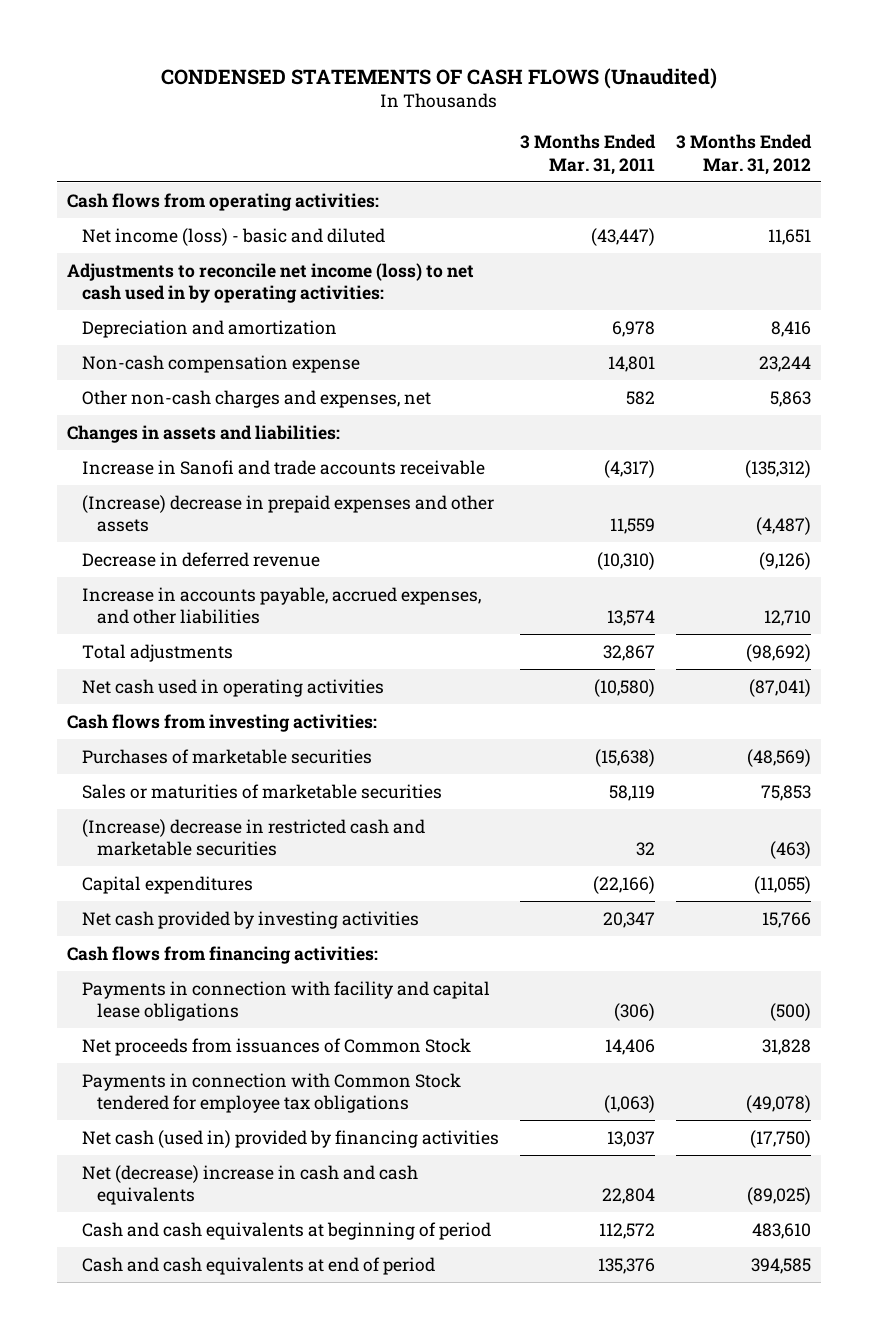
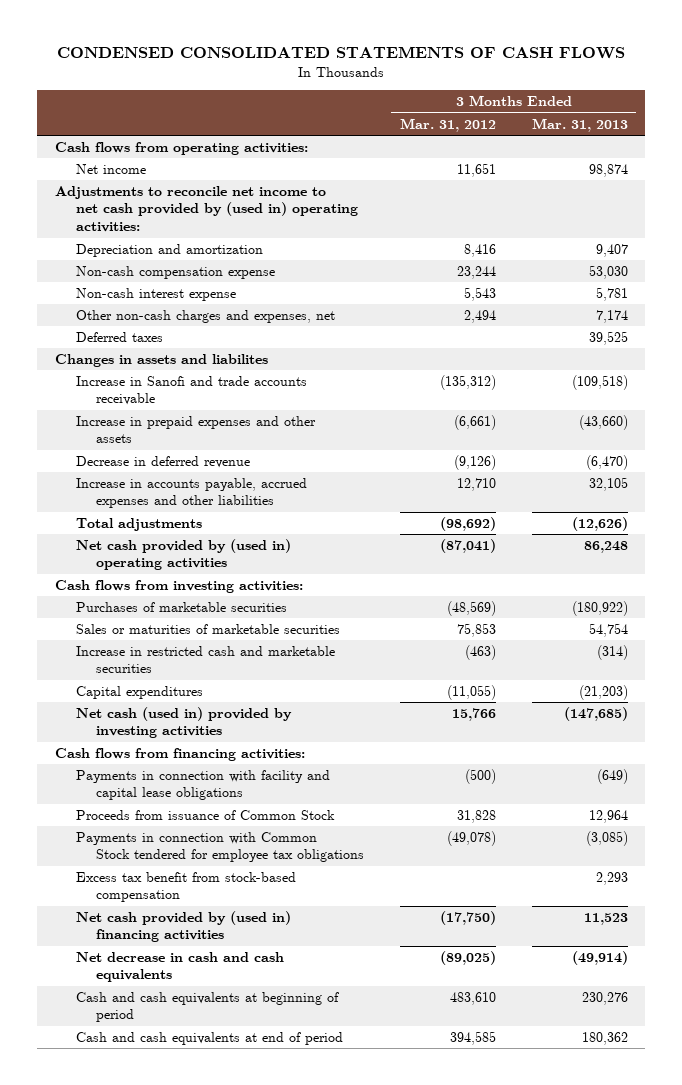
- CONDENSED STATEMENTS OF CASH FLOWS (Unaudited)
+ CONDENSED CONSOLIDATED STATEMENTS OF CASH FLOWS
- | 3 Months Ended Mar. 31, 2011 | 3 Months Ended Mar. 31, 2012
+ | 3 Months Ended Mar. 31, 2012 | 3 Months Ended Mar. 31, 2013
- Net income (loss) - basic and diluted | (43,447) | 11,651
- Adjustments to reconcile net income (loss) to net cash used in by operating activities:
+ Net income | 11,651 | 98,874
+ Adjustments to reconcile net income to net cash provided by (used in) operating activities:
- Other non-cash charges and expenses, net | 582 | 5,863
- Changes in assets and liabilities:
+ Non-cash interest expense | 5,543 | 5,781
+ Other non-cash charges and expenses, net | 2,494 | 7,174
+ Deferred taxes | | 39,525
+ Changes in assets and liabilites
- (Increase) decrease in prepaid expenses and other assets | 11,559 | (4,487)
+ Increase in prepaid expenses and other assets | (6,661) | (43,660)
- Increase in accounts payable, accrued expenses, and other liabilities | 13,574 | 12,710
+ Increase in accounts payable, accrued expenses and other liabilities | 12,710 | 32,105
- Net cash used in operating activities | (10,580) | (87,041)
+ Net cash provided by (used in) operating activities | (87,041) | 86,248
- (Increase) decrease in restricted cash and marketable securities | 32 | (463)
+ Increase in restricted cash and marketable securities | (463) | (314)
- Net cash provided by investing activities | 20,347 | 15,766
+ Net cash (used in) provided by investing activities | 15,766 | (147,685)
- Net proceeds from issuances of Common Stock | 14,406 | 31,828
+ Proceeds from issuance of Common Stock | 31,828 | 12,964
- Net cash (used in) provided by financing activities | 13,037 | (17,750)
- Net (decrease) increase in cash and cash equivalents | 22,804 | (89,025)
+ Excess tax benefit from stock-based compensation | | 2,293
+ Net cash provided by (used in) financing activities | (17,750) | 11,523
+ Net decrease in cash and cash equivalents | (89,025) | (49,914)

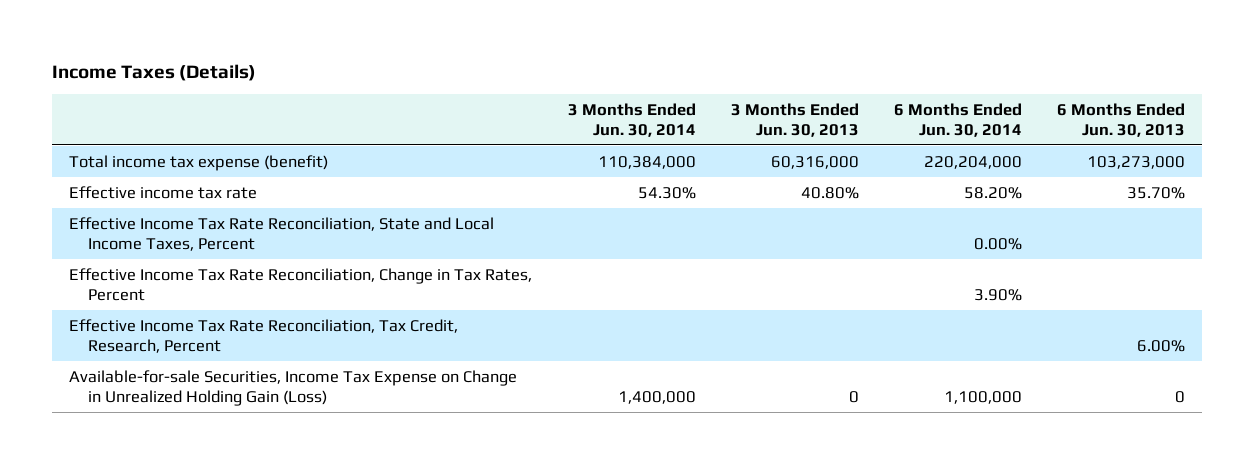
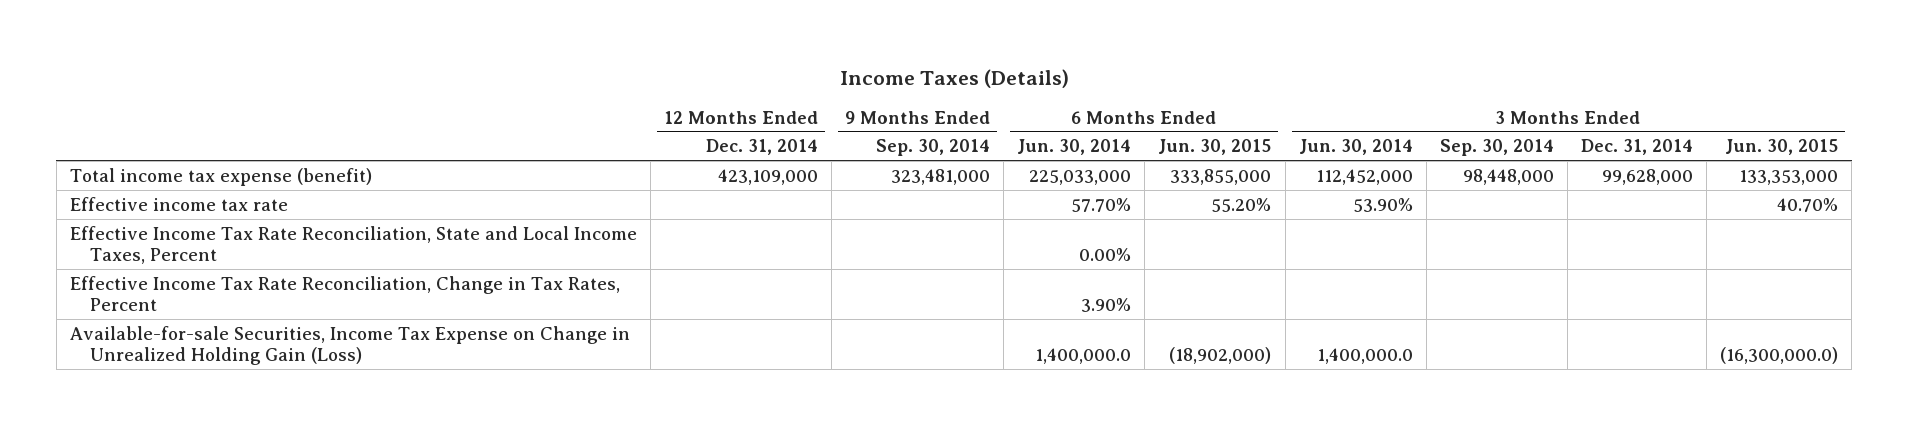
- | 3 Months Ended Jun. 30, 2014 | 3 Months Ended Jun. 30, 2013 | 6 Months Ended Jun. 30, 2014 | 6 Months Ended Jun. 30, 2013
+ | 12 Months Ended Dec. 31, 2014 | 9 Months Ended Sep. 30, 2014 | 6 Months Ended Jun. 30, 2014 | 6 Months Ended Jun. 30, 2015 | 3 Months Ended Jun. 30, 2014 | 3 Months Ended Sep. 30, 2014 | 3 Months Ended Dec. 31, 2014 | 3 Months Ended Jun. 30, 2015
- Total income tax expense (benefit) | 110,384,000 | 60,316,000 | 220,204,000 | 103,273,000
- Effective income tax rate | 54.30% | 40.80% | 58.20% | 35.70%
+ Total income tax expense (benefit) | 423,109,000 | 323,481,000 | 225,033,000 | 333,855,000 | 112,452,000 | 98,448,000 | 99,628,000 | 133,353,000
+ Effective income tax rate | | | 57.70% | 55.20% | 53.90% | | | 40.70%
- Effective Income Tax Rate Reconciliation, Tax Credit, Research, Percent | | | | 6.00%
- Available-for-sale Securities, Income Tax Expense on Change in Unrealized Holding Gain (Loss) | 1,400,000 | 0 | 1,100,000 | 0
+ Available-for-sale Securities, Income Tax Expense on Change in Unrealized Holding Gain (Loss) | | | 1,400,000.0 | (18,902,000) | 1,400,000.0 | | | (16,300,000.0)

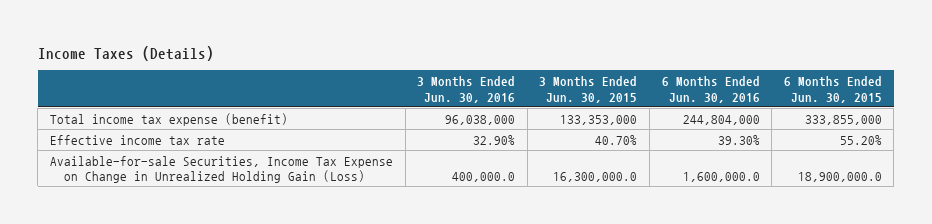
- | 12 Months Ended Dec. 31, 2014 | 9 Months Ended Sep. 30, 2014 | 6 Months Ended Jun. 30, 2014 | 6 Months Ended Jun. 30, 2015 | 3 Months Ended Jun. 30, 2014 | 3 Months Ended Sep. 30, 2014 | 3 Months Ended Dec. 31, 2014 | 3 Months Ended Jun. 30, 2015
+ | 3 Months Ended Jun. 30, 2016 | 3 Months Ended Jun. 30, 2015 | 6 Months Ended Jun. 30, 2016 | 6 Months Ended Jun. 30, 2015
- Effective Income Tax Rate Reconciliation, State and Local Income Taxes, Percent | | | 0.00% | | | | |
- Effective Income Tax Rate Reconciliation, Change in Tax Rates, Percent | | | 3.90% | | | | |
- Available-for-sale Securities, Income Tax Expense on Change in Unrealized Holding Gain (Loss) | | | 1,400,000.0 | (18,902,000) | 1,400,000.0 | | | (16,300,000.0)
+ Available-for-sale Securities, Income Tax Expense on Change in Unrealized Holding Gain (Loss) | 400,000.0 | 16,300,000.0 | 1,600,000.0 | 18,900,000.0

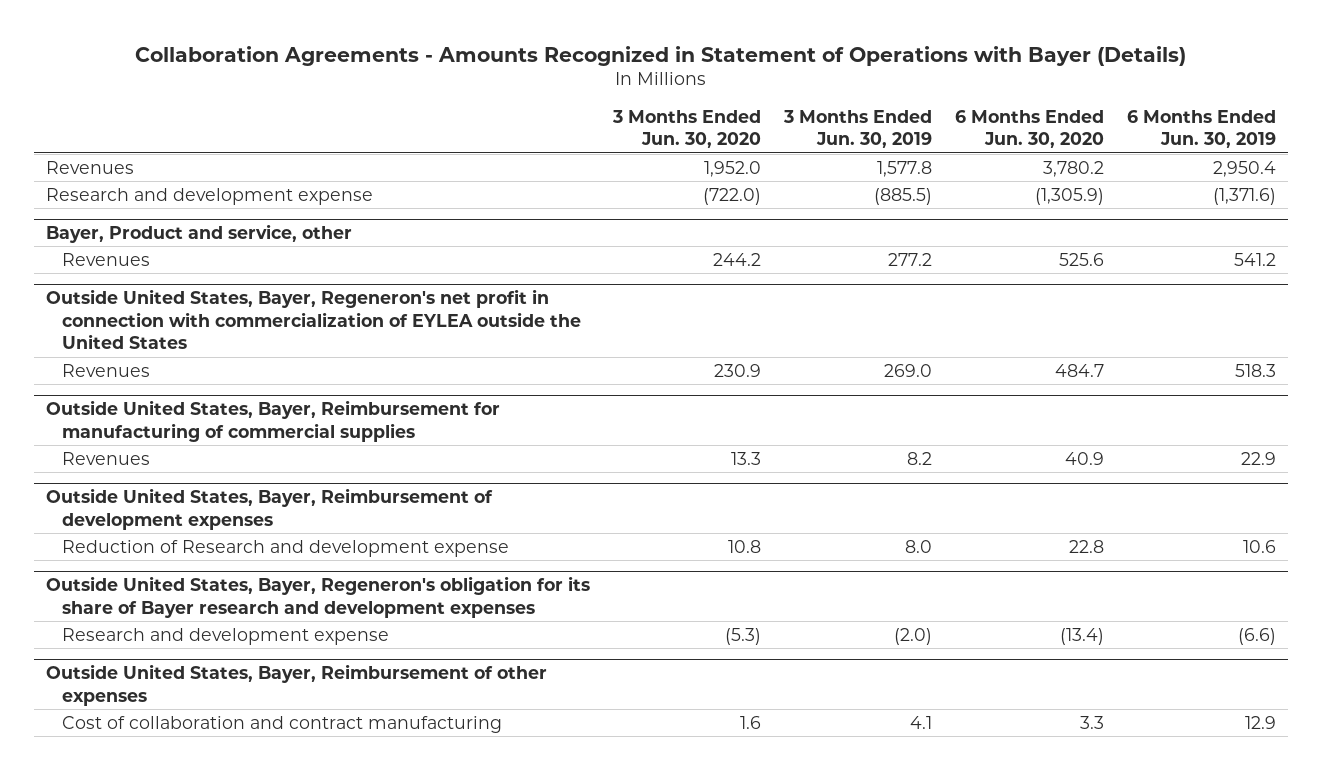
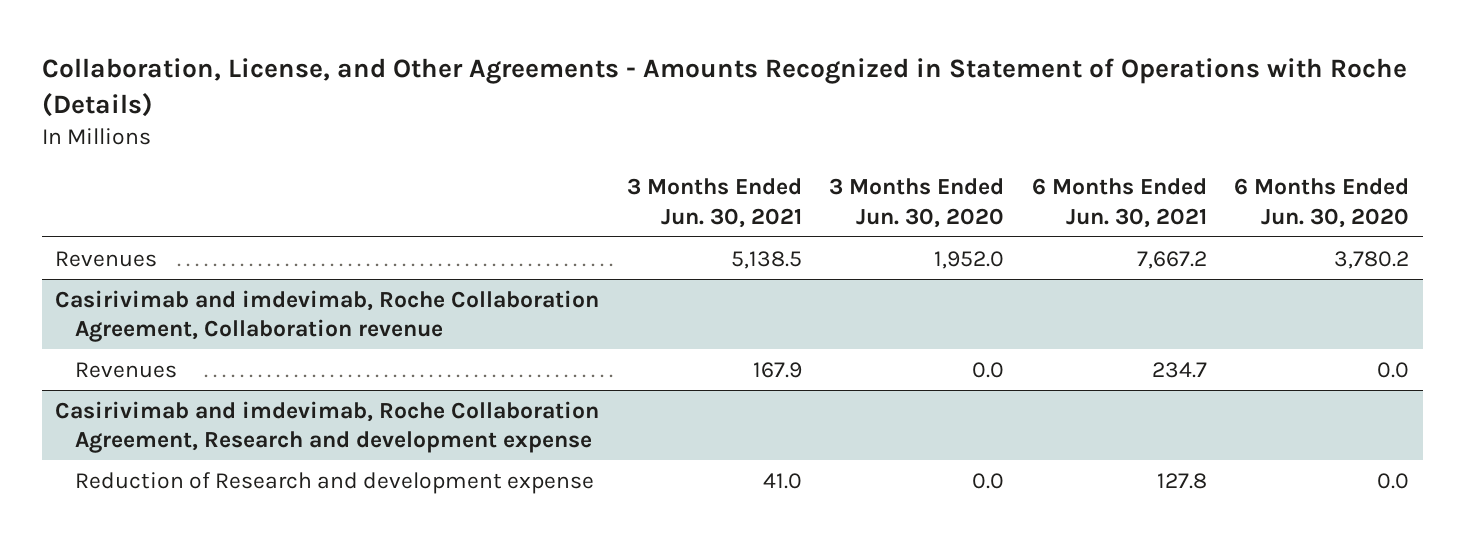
- Collaboration Agreements - Amounts Recognized in Statement of Operations with Bayer (Details)
+ Collaboration, License, and Other Agreements - Amounts Recognized in Statement of Operations with Roche (Details)
- | 3 Months Ended Jun. 30, 2020 | 3 Months Ended Jun. 30, 2019 | 6 Months Ended Jun. 30, 2020 | 6 Months Ended Jun. 30, 2019
+ | 3 Months Ended Jun. 30, 2021 | 3 Months Ended Jun. 30, 2020 | 6 Months Ended Jun. 30, 2021 | 6 Months Ended Jun. 30, 2020
- Research and development expense | (722.0) | (885.5) | (1,305.9) | (1,371.6)
- Bayer, Product and service, other
- Revenues | 244.2 | 277.2 | 525.6 | 541.2
- Outside United States, Bayer, Regeneron's net profit in connection with commercialization of EYLEA outside the United States
- Revenues | 230.9 | 269.0 | 484.7 | 518.3
- Outside United States, Bayer, Reimbursement for manufacturing of commercial supplies
- Revenues | 13.3 | 8.2 | 40.9 | 22.9
- Outside United States, Bayer, Reimbursement of development expenses
- Reduction of Research and development expense | 10.8 | 8.0 | 22.8 | 10.6
- Outside United States, Bayer, Regeneron's obligation for its share of Bayer research and development expenses
- Research and development expense | (5.3) | (2.0) | (13.4) | (6.6)
- Outside United States, Bayer, Reimbursement of other expenses
- Cost of collaboration and contract manufacturing | 1.6 | 4.1 | 3.3 | 12.9
+ Casirivimab and imdevimab, Roche Collaboration Agreement, Collaboration revenue
+ Revenues | 167.9 | 0.0 | 234.7 | 0.0
+ Casirivimab and imdevimab, Roche Collaboration Agreement, Research and development expense
+ Reduction of Research and development expense | 41.0 | 0.0 | 127.8 | 0.0

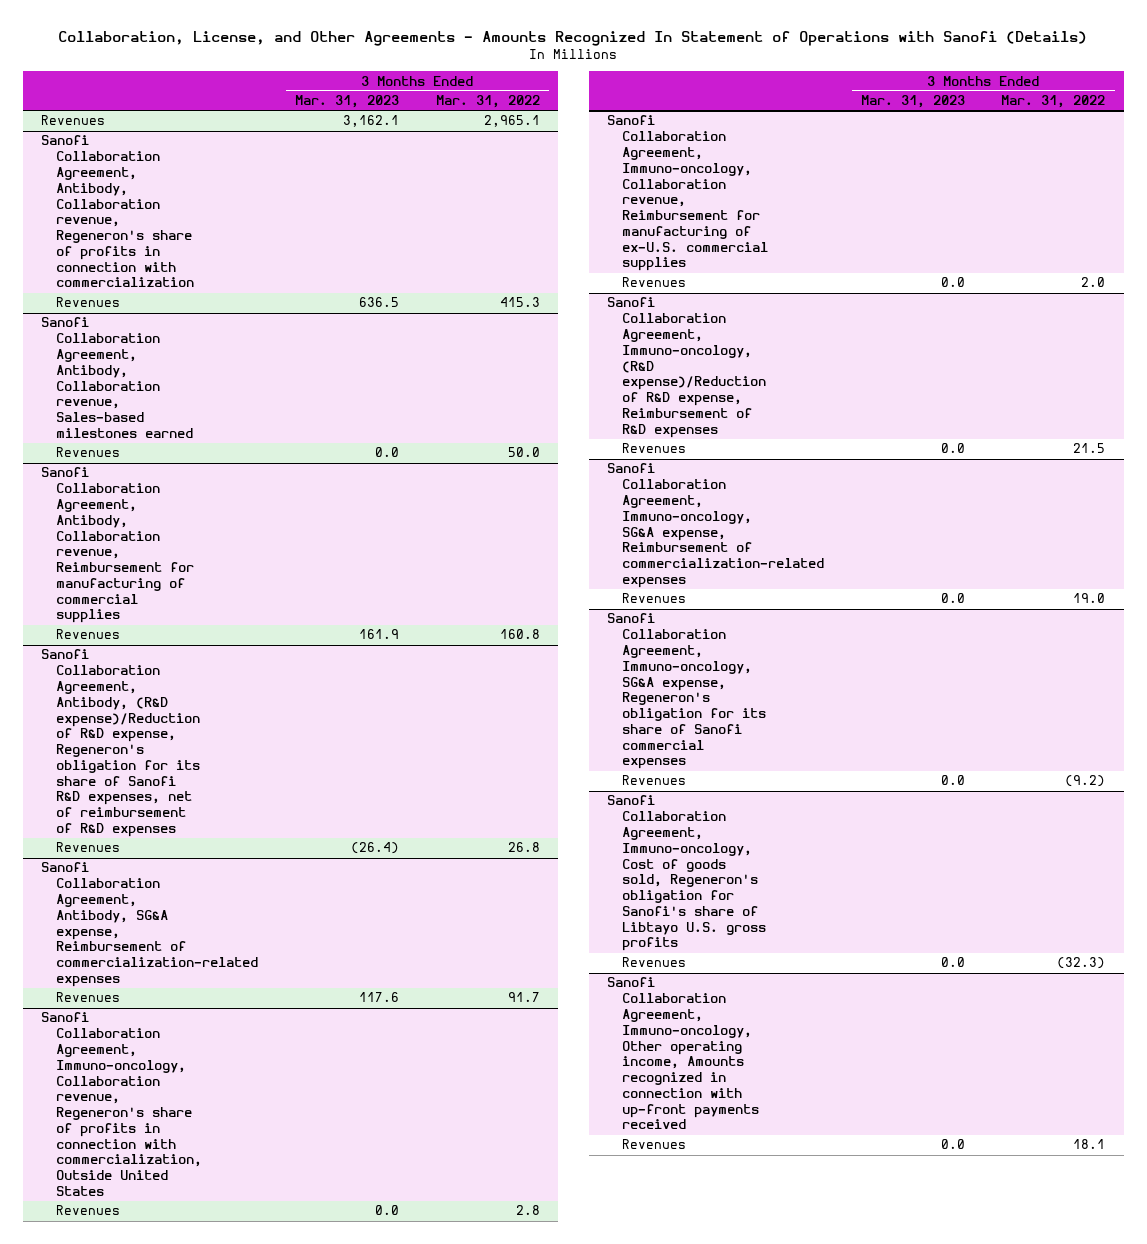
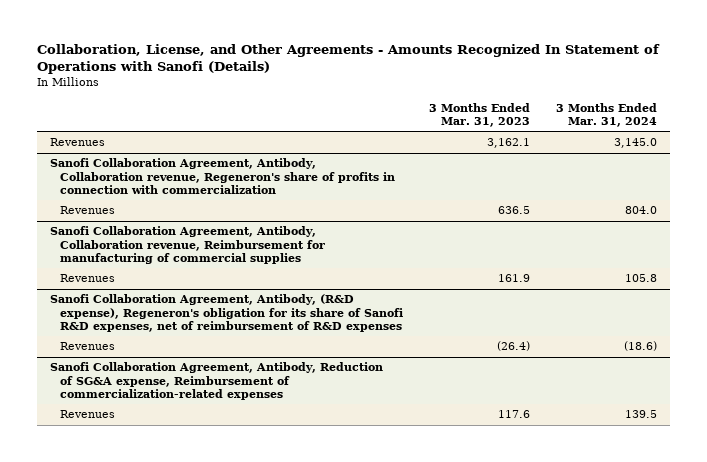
- | 3 Months Ended Mar. 31, 2023 | 3 Months Ended Mar. 31, 2022
+ | 3 Months Ended Mar. 31, 2023 | 3 Months Ended Mar. 31, 2024
- Sanofi Collaboration Agreement, Antibody, Collaboration revenue, Sales-based milestones earned
- Revenues | 0.0 | 50.0
- Sanofi Collaboration Agreement, Antibody, (R&D expense)/Reduction of R&D expense, Regeneron's obligation for its share of Sanofi R&D expenses, net of reimbursement of R&D expenses
+ Sanofi Collaboration Agreement, Antibody, (R&D expense), Regeneron's obligation for its share of Sanofi R&D expenses, net of reimbursement of R&D expenses
- Sanofi Collaboration Agreement, Antibody, SG&A expense, Reimbursement of commercialization-related expenses
+ Sanofi Collaboration Agreement, Antibody, Reduction of SG&A expense, Reimbursement of commercialization-related expenses
- Sanofi Collaboration Agreement, Immuno-oncology, Collaboration revenue, Regeneron's share of profits in connection with commercialization, Outside United States
- Revenues | 0.0 | 2.8
- Sanofi Collaboration Agreement, Immuno-oncology, Collaboration revenue, Reimbursement for manufacturing of ex-U.S. commercial supplies
- Revenues | 0.0 | 2.0
- Sanofi Collaboration Agreement, Immuno-oncology, (R&D expense)/Reduction of R&D expense, Reimbursement of R&D expenses
- Revenues | 0.0 | 21.5
- Sanofi Collaboration Agreement, Immuno-oncology, SG&A expense, Reimbursement of commercialization-related expenses
- Revenues | 0.0 | 19.0
- Sanofi Collaboration Agreement, Immuno-oncology, SG&A expense, Regeneron's obligation for its share of Sanofi commercial expenses
- Revenues | 0.0 | (9.2)
- Sanofi Collaboration Agreement, Immuno-oncology, Cost of goods sold, Regeneron's obligation for Sanofi's share of Libtayo U.S. gross profits
- Revenues | 0.0 | (32.3)
- Sanofi Collaboration Agreement, Immuno-oncology, Other operating income, Amounts recognized in connection with up-front payments received
- Revenues | 0.0 | 18.1

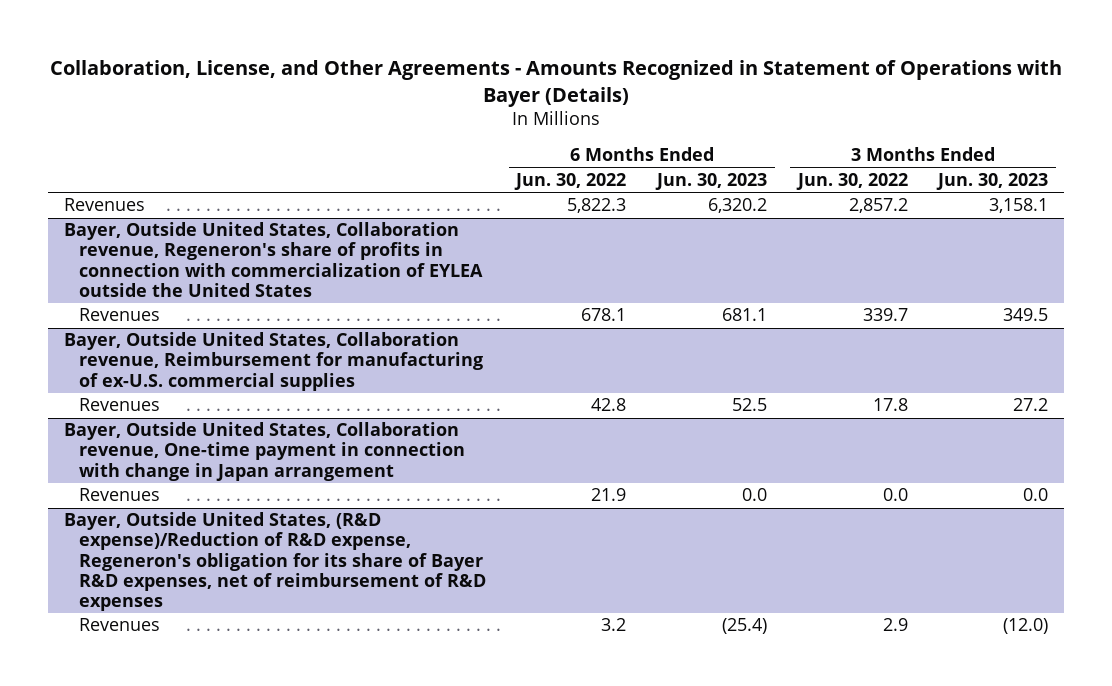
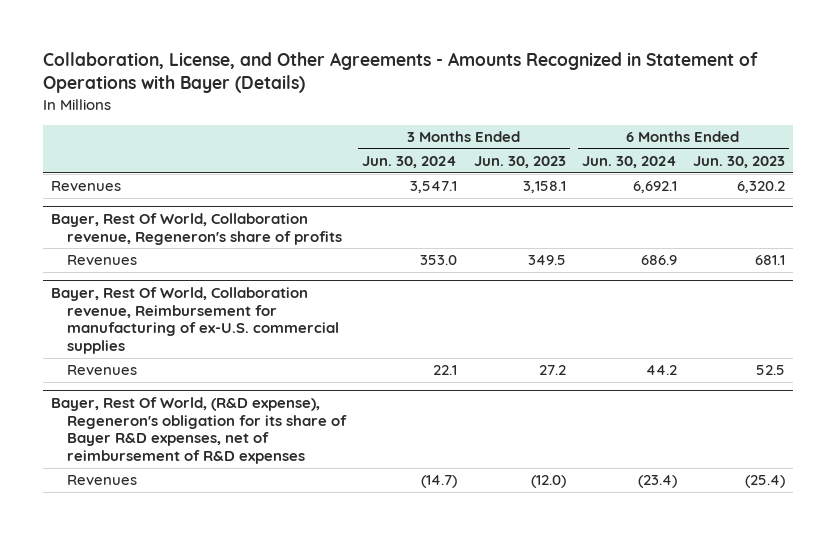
- | 6 Months Ended Jun. 30, 2022 | 6 Months Ended Jun. 30, 2023 | 3 Months Ended Jun. 30, 2022 | 3 Months Ended Jun. 30, 2023
+ | 3 Months Ended Jun. 30, 2024 | 3 Months Ended Jun. 30, 2023 | 6 Months Ended Jun. 30, 2024 | 6 Months Ended Jun. 30, 2023
- Bayer, Outside United States, Collaboration revenue, Regeneron's share of profits in connection with commercialization of EYLEA outside the United States
+ Bayer, Rest Of World, Collaboration revenue, Regeneron's share of profits
- Bayer, Outside United States, Collaboration revenue, Reimbursement for manufacturing of ex-U.S. commercial supplies
+ Bayer, Rest Of World, Collaboration revenue, Reimbursement for manufacturing of ex-U.S. commercial supplies
- Bayer, Outside United States, Collaboration revenue, One-time payment in connection with change in Japan arrangement
- Revenues | 21.9 | 0.0 | 0.0 | 0.0
- Bayer, Outside United States, (R&D expense)/Reduction of R&D expense, Regeneron's obligation for its share of Bayer R&D expenses, net of reimbursement of R&D expenses
+ Bayer, Rest Of World, (R&D expense), Regeneron's obligation for its share of Bayer R&D expenses, net of reimbursement of R&D expenses

